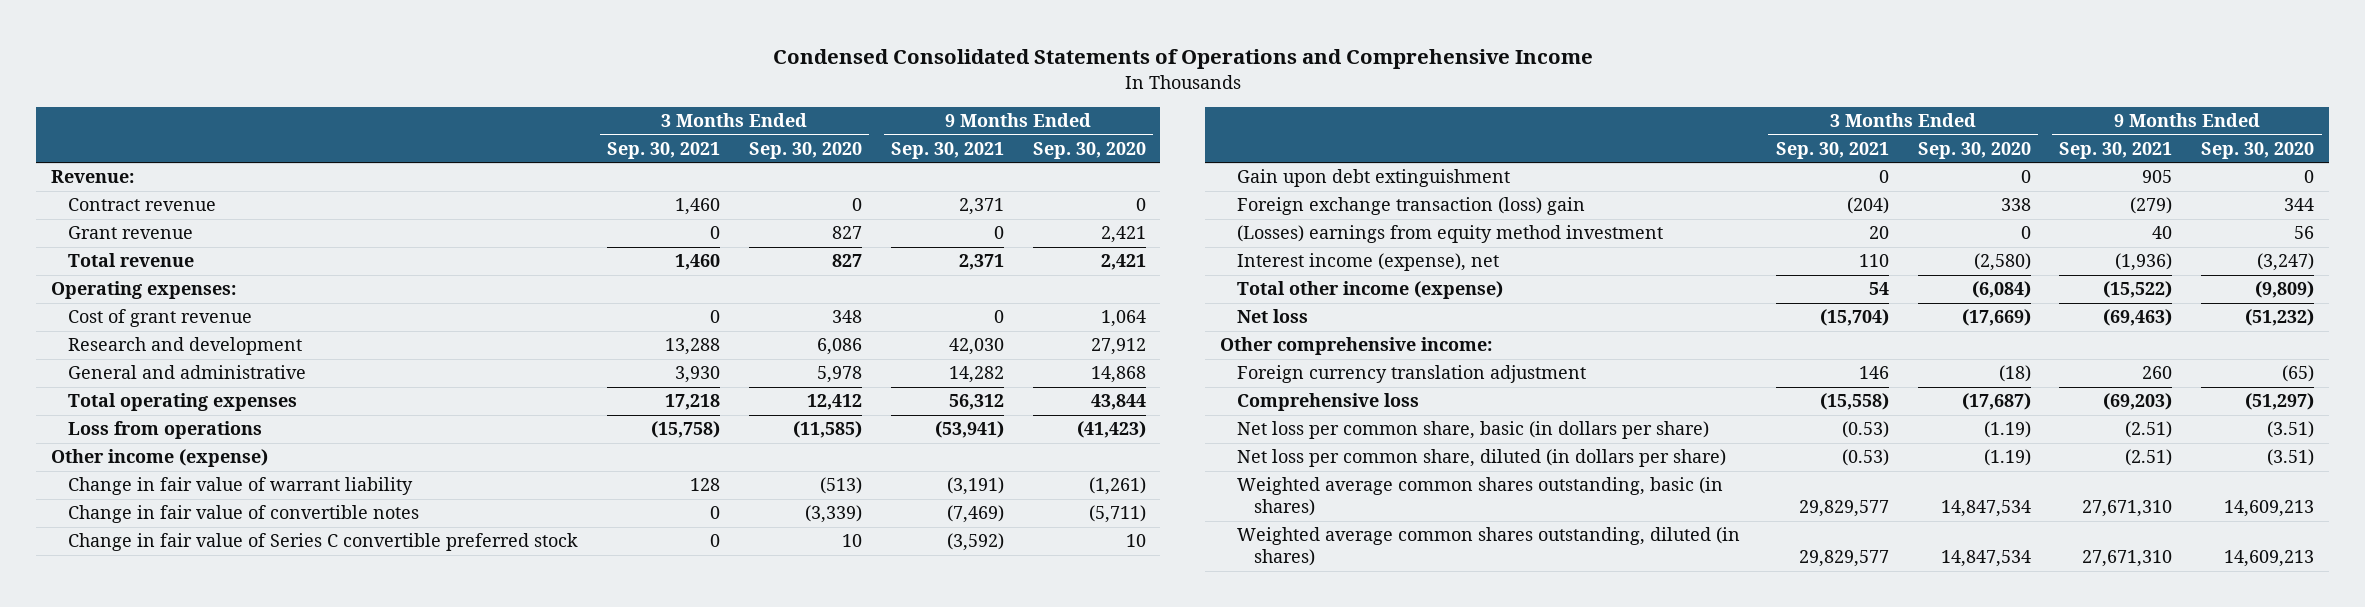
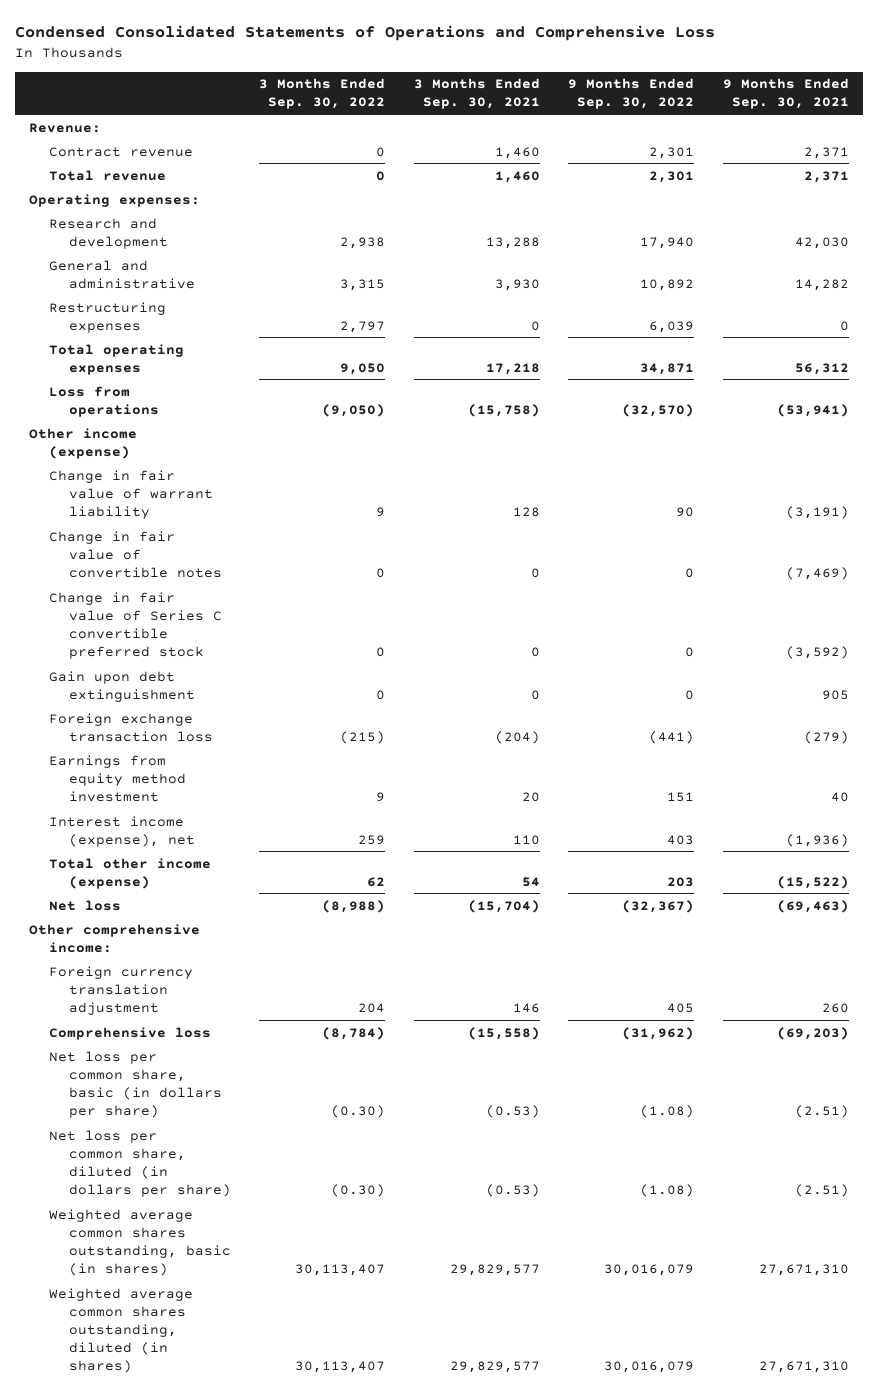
- Condensed Consolidated Statements of Operations and Comprehensive Income
+ Condensed Consolidated Statements of Operations and Comprehensive Loss
- | 3 Months Ended Sep. 30, 2021 | 3 Months Ended Sep. 30, 2020 | 9 Months Ended Sep. 30, 2021 | 9 Months Ended Sep. 30, 2020
+ | 3 Months Ended Sep. 30, 2022 | 3 Months Ended Sep. 30, 2021 | 9 Months Ended Sep. 30, 2022 | 9 Months Ended Sep. 30, 2021
- Grant revenue | 0 | 827 | 0 | 2,421
- Cost of grant revenue | 0 | 348 | 0 | 1,064
+ Restructuring expenses | 2,797 | 0 | 6,039 | 0
- Foreign exchange transaction (loss) gain | (204) | 338 | (279) | 344
- (Losses) earnings from equity method investment | 20 | 0 | 40 | 56
+ Foreign exchange transaction loss | (215) | (204) | (441) | (279)
+ Earnings from equity method investment | 9 | 20 | 151 | 40

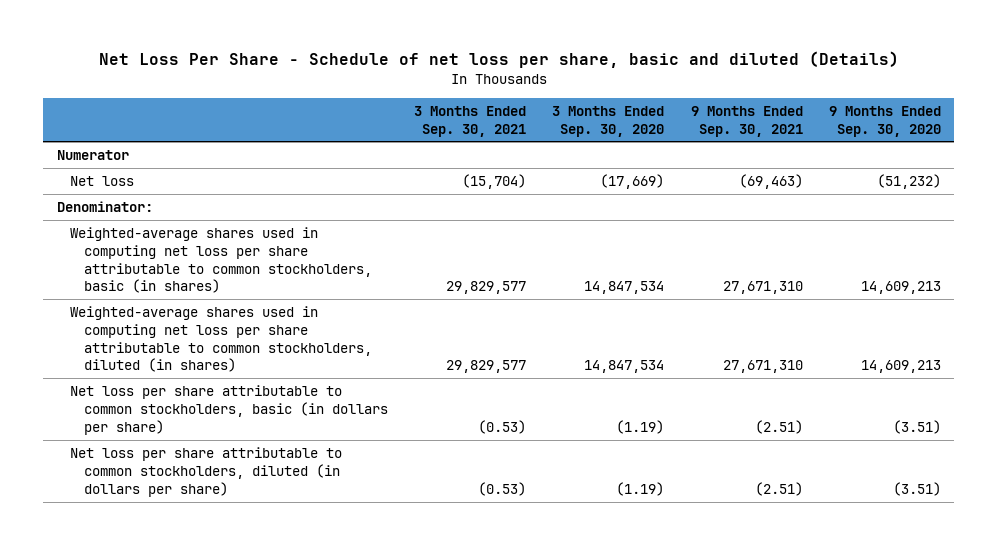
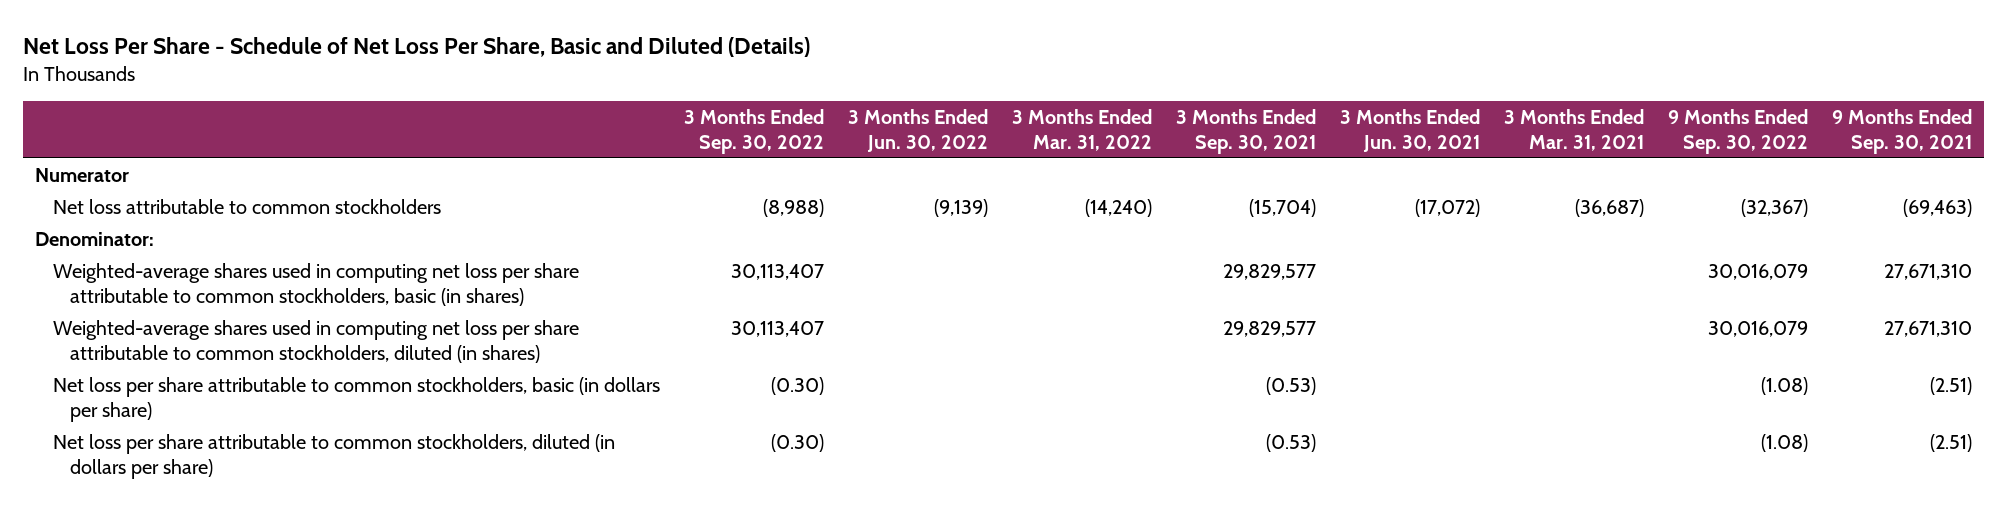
- Net Loss Per Share - Schedule of net loss per share, basic and diluted (Details)
+ Net Loss Per Share - Schedule of Net Loss Per Share, Basic and Diluted (Details)
- | 3 Months Ended Sep. 30, 2021 | 3 Months Ended Sep. 30, 2020 | 9 Months Ended Sep. 30, 2021 | 9 Months Ended Sep. 30, 2020
+ | 3 Months Ended Sep. 30, 2022 | 3 Months Ended Jun. 30, 2022 | 3 Months Ended Mar. 31, 2022 | 3 Months Ended Sep. 30, 2021 | 3 Months Ended Jun. 30, 2021 | 3 Months Ended Mar. 31, 2021 | 9 Months Ended Sep. 30, 2022 | 9 Months Ended Sep. 30, 2021
- Net loss | (15,704) | (17,669) | (69,463) | (51,232)
+ Net loss attributable to common stockholders | (8,988) | (9,139) | (14,240) | (15,704) | (17,072) | (36,687) | (32,367) | (69,463)

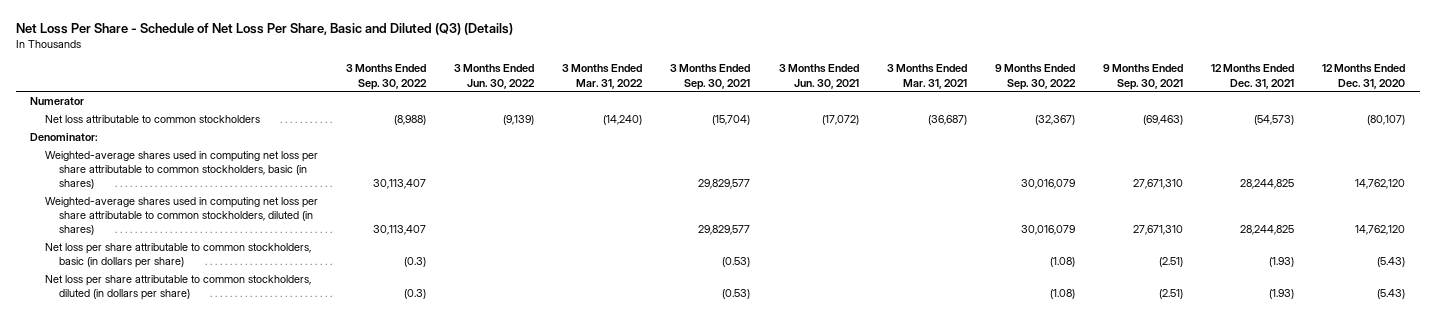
- Net Loss Per Share - Schedule of Net Loss Per Share, Basic and Diluted (Details)
+ Net Loss Per Share - Schedule of Net Loss Per Share, Basic and Diluted (Q3) (Details)
- | 3 Months Ended Sep. 30, 2022 | 3 Months Ended Jun. 30, 2022 | 3 Months Ended Mar. 31, 2022 | 3 Months Ended Sep. 30, 2021 | 3 Months Ended Jun. 30, 2021 | 3 Months Ended Mar. 31, 2021 | 9 Months Ended Sep. 30, 2022 | 9 Months Ended Sep. 30, 2021
+ | 3 Months Ended Sep. 30, 2022 | 3 Months Ended Jun. 30, 2022 | 3 Months Ended Mar. 31, 2022 | 3 Months Ended Sep. 30, 2021 | 3 Months Ended Jun. 30, 2021 | 3 Months Ended Mar. 31, 2021 | 9 Months Ended Sep. 30, 2022 | 9 Months Ended Sep. 30, 2021 | 12 Months Ended Dec. 31, 2021 | 12 Months Ended Dec. 31, 2020
- Net loss per share attributable to common stockholders, basic (in dollars per share) | (0.30) | | | (0.53) | | | (1.08) | (2.51)
- Net loss per share attributable to common stockholders, diluted (in dollars per share) | (0.30) | | | (0.53) | | | (1.08) | (2.51)
+ Net loss per share attributable to common stockholders, basic (in dollars per share) | (0.3) | | | (0.53) | | | (1.08) | (2.51) | (1.93) | (5.43)
+ Net loss per share attributable to common stockholders, diluted (in dollars per share) | (0.3) | | | (0.53) | | | (1.08) | (2.51) | (1.93) | (5.43)

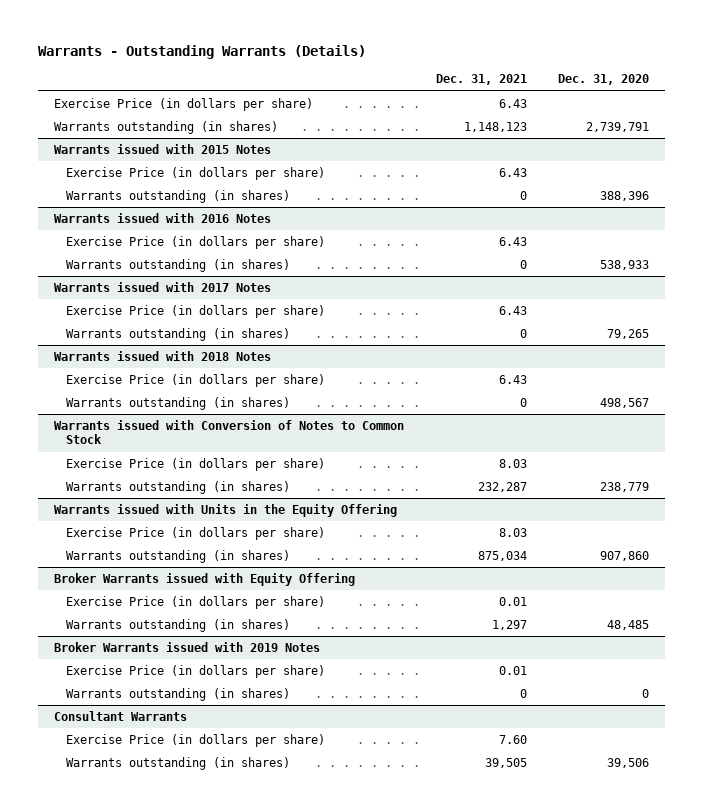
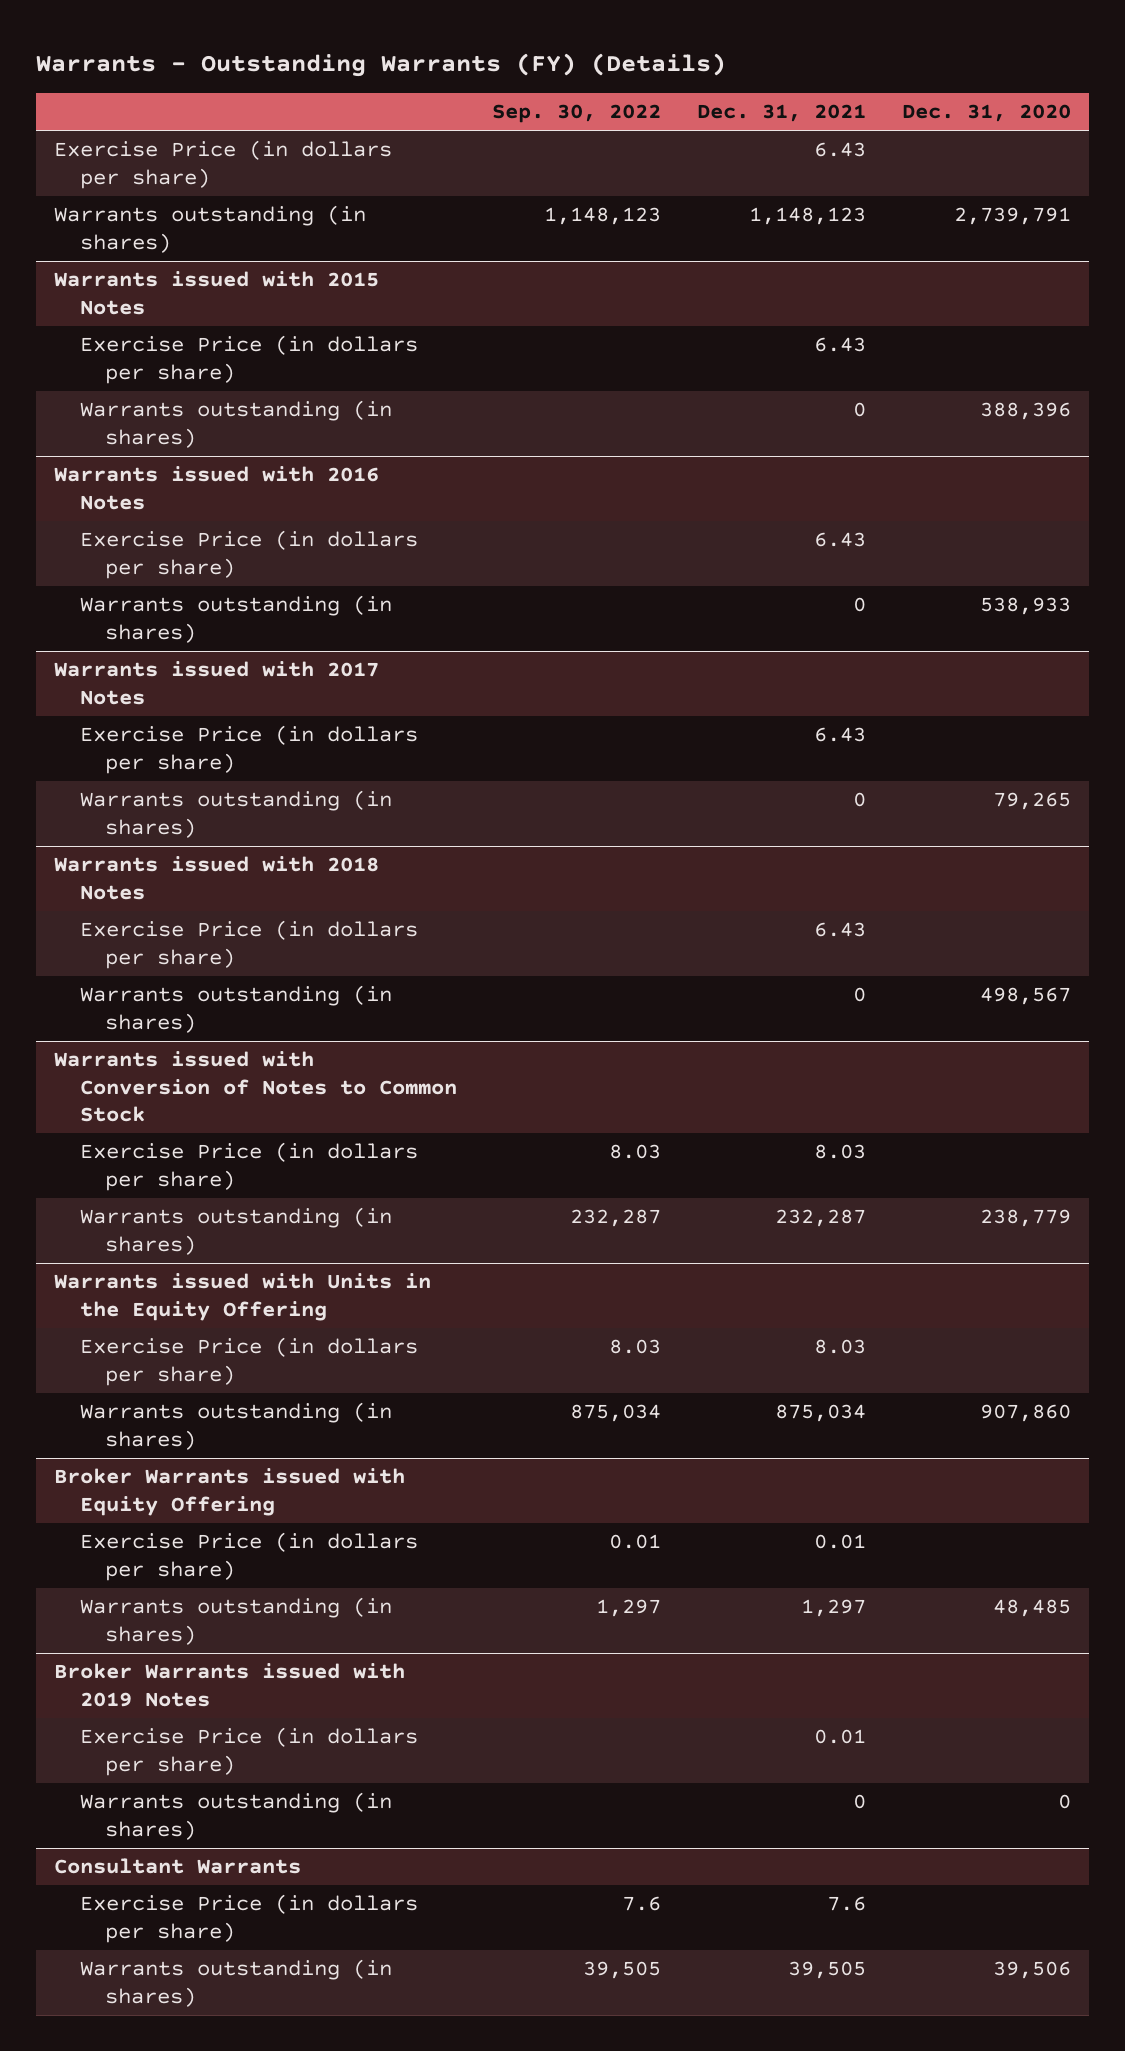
- Warrants - Outstanding Warrants (Details)
+ Warrants - Outstanding Warrants (FY) (Details)
- | Dec. 31, 2021 | Dec. 31, 2020
+ | Sep. 30, 2022 | Dec. 31, 2021 | Dec. 31, 2020
@ Consultant Warrants
- Exercise Price (in dollars per share) | 7.60 |
+ Exercise Price (in dollars per share) | 7.6 | 7.6 |

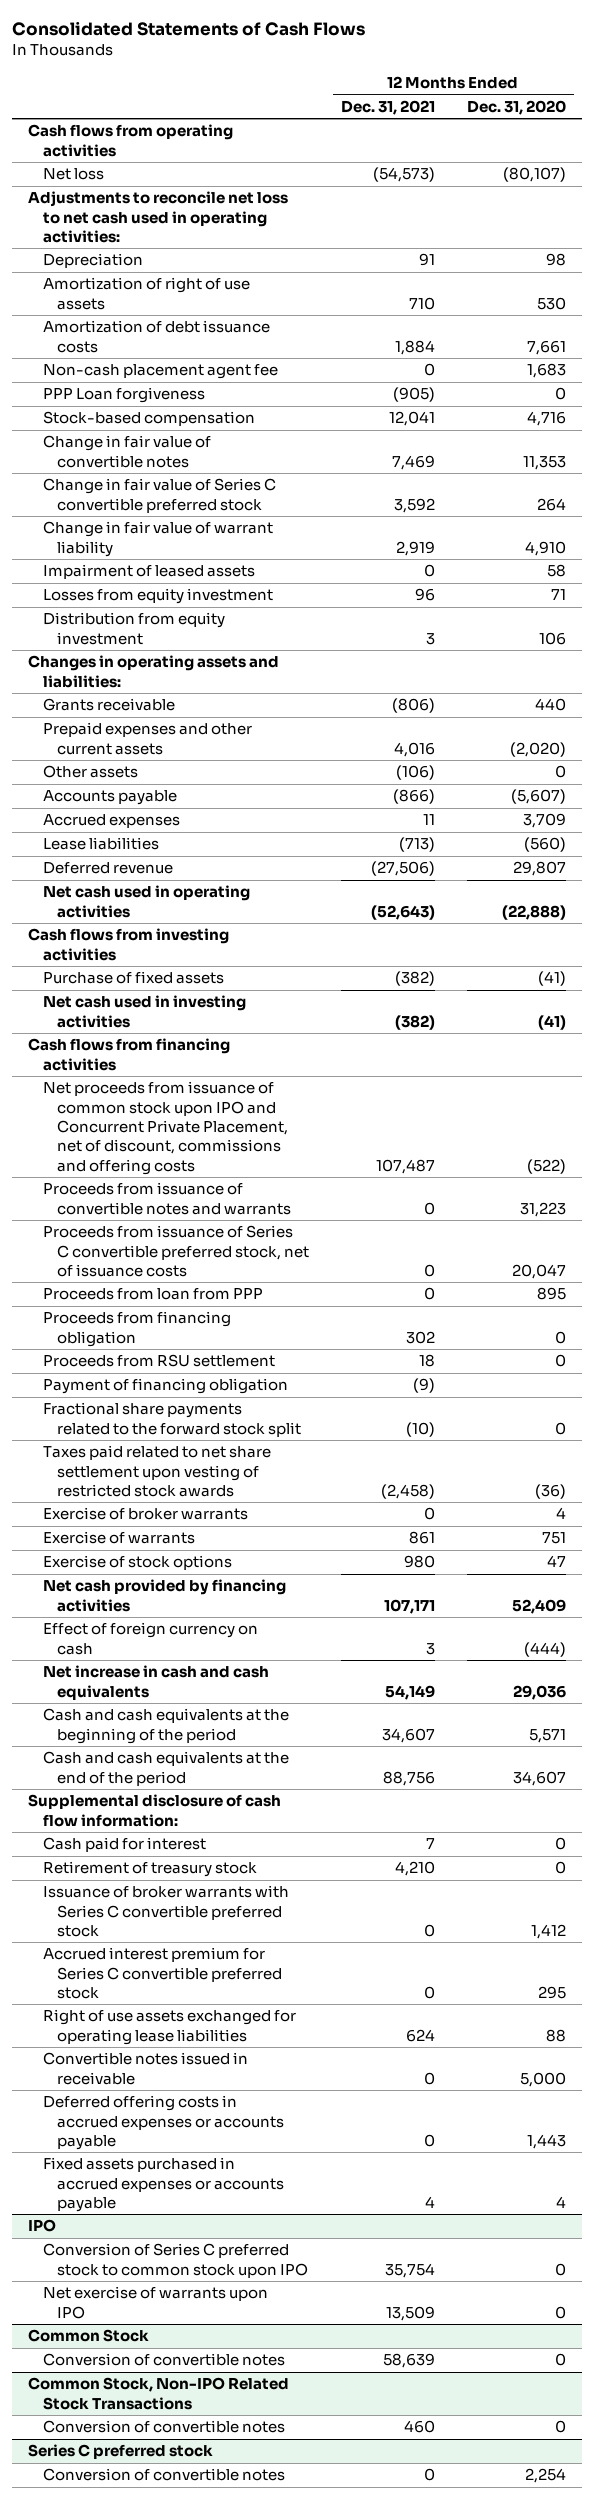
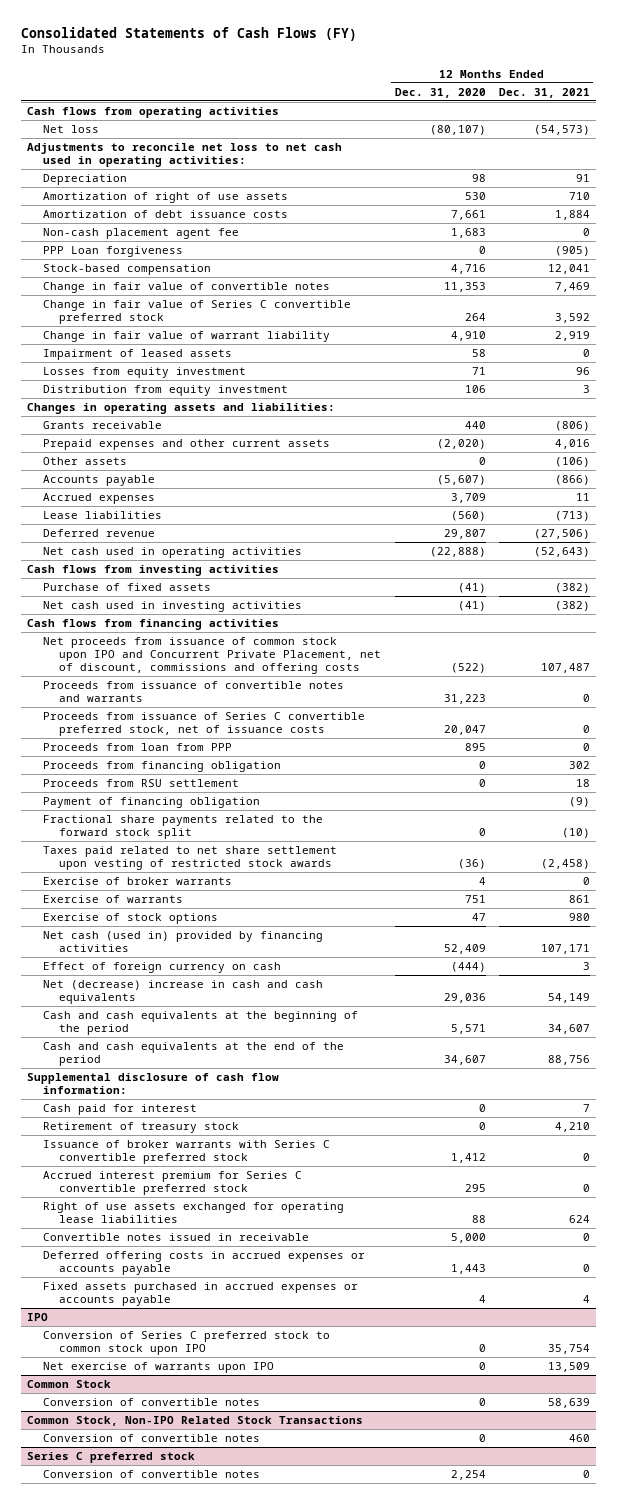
- Consolidated Statements of Cash Flows
+ Consolidated Statements of Cash Flows (FY)
- | 12 Months Ended Dec. 31, 2021 | 12 Months Ended Dec. 31, 2020
+ | 12 Months Ended Dec. 31, 2020 | 12 Months Ended Dec. 31, 2021
- Net cash provided by financing activities | 107,171 | 52,409
+ Net cash (used in) provided by financing activities | 52,409 | 107,171
- Net increase in cash and cash equivalents | 54,149 | 29,036
+ Net (decrease) increase in cash and cash equivalents | 29,036 | 54,149

